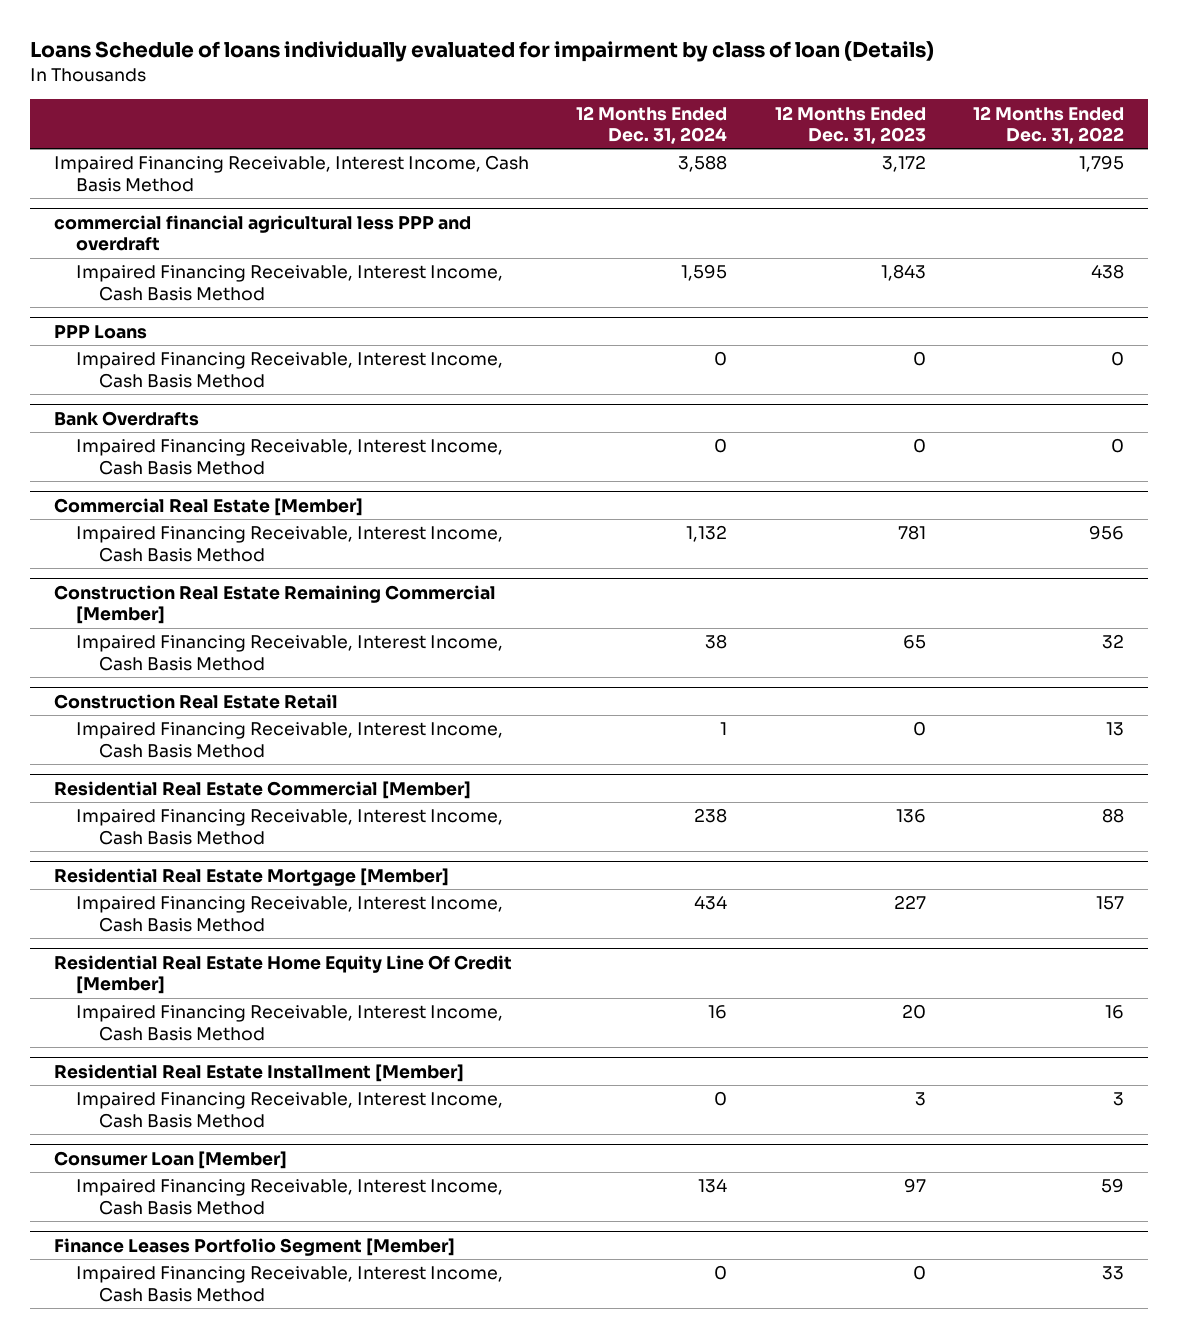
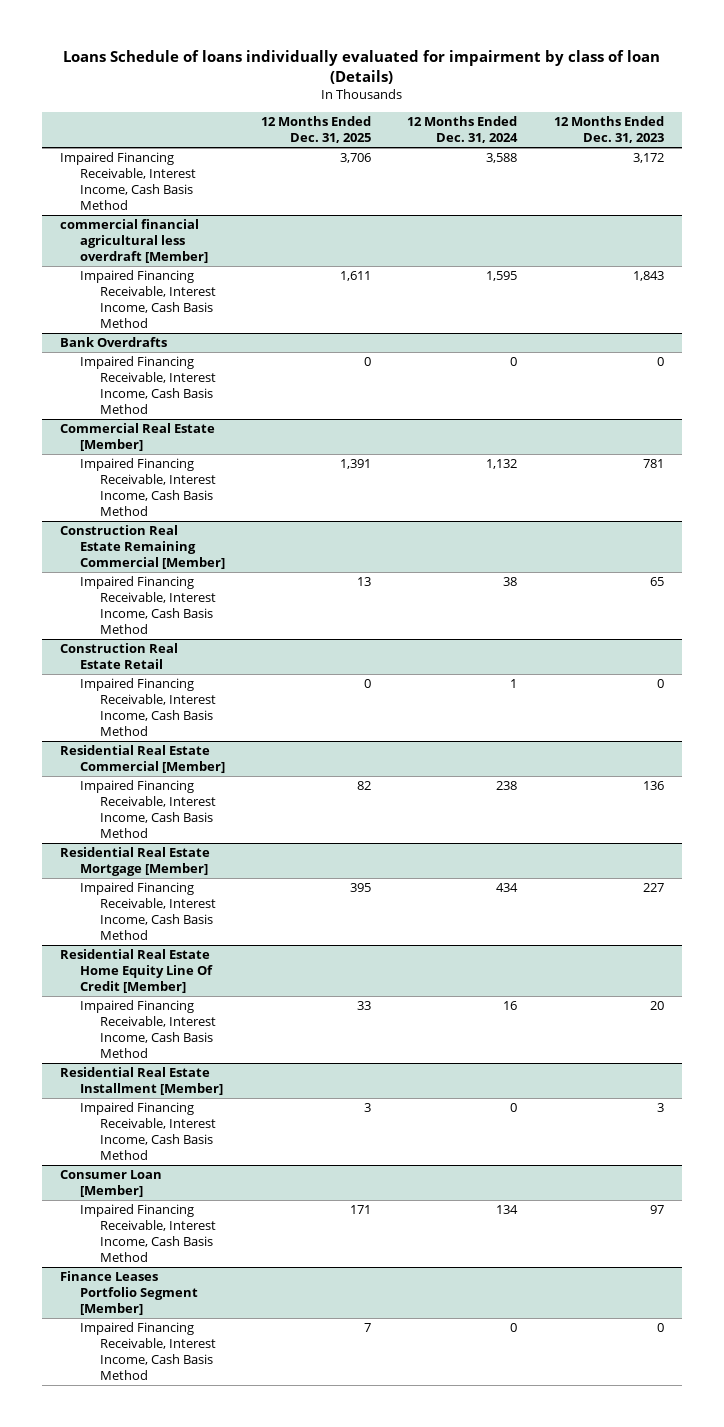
- | 12 Months Ended Dec. 31, 2024 | 12 Months Ended Dec. 31, 2023 | 12 Months Ended Dec. 31, 2022
+ | 12 Months Ended Dec. 31, 2025 | 12 Months Ended Dec. 31, 2024 | 12 Months Ended Dec. 31, 2023
- commercial financial agricultural less PPP and overdraft
+ commercial financial agricultural less overdraft [Member]
- PPP Loans
- Impaired Financing Receivable, Interest Income, Cash Basis Method | 0 | 0 | 0

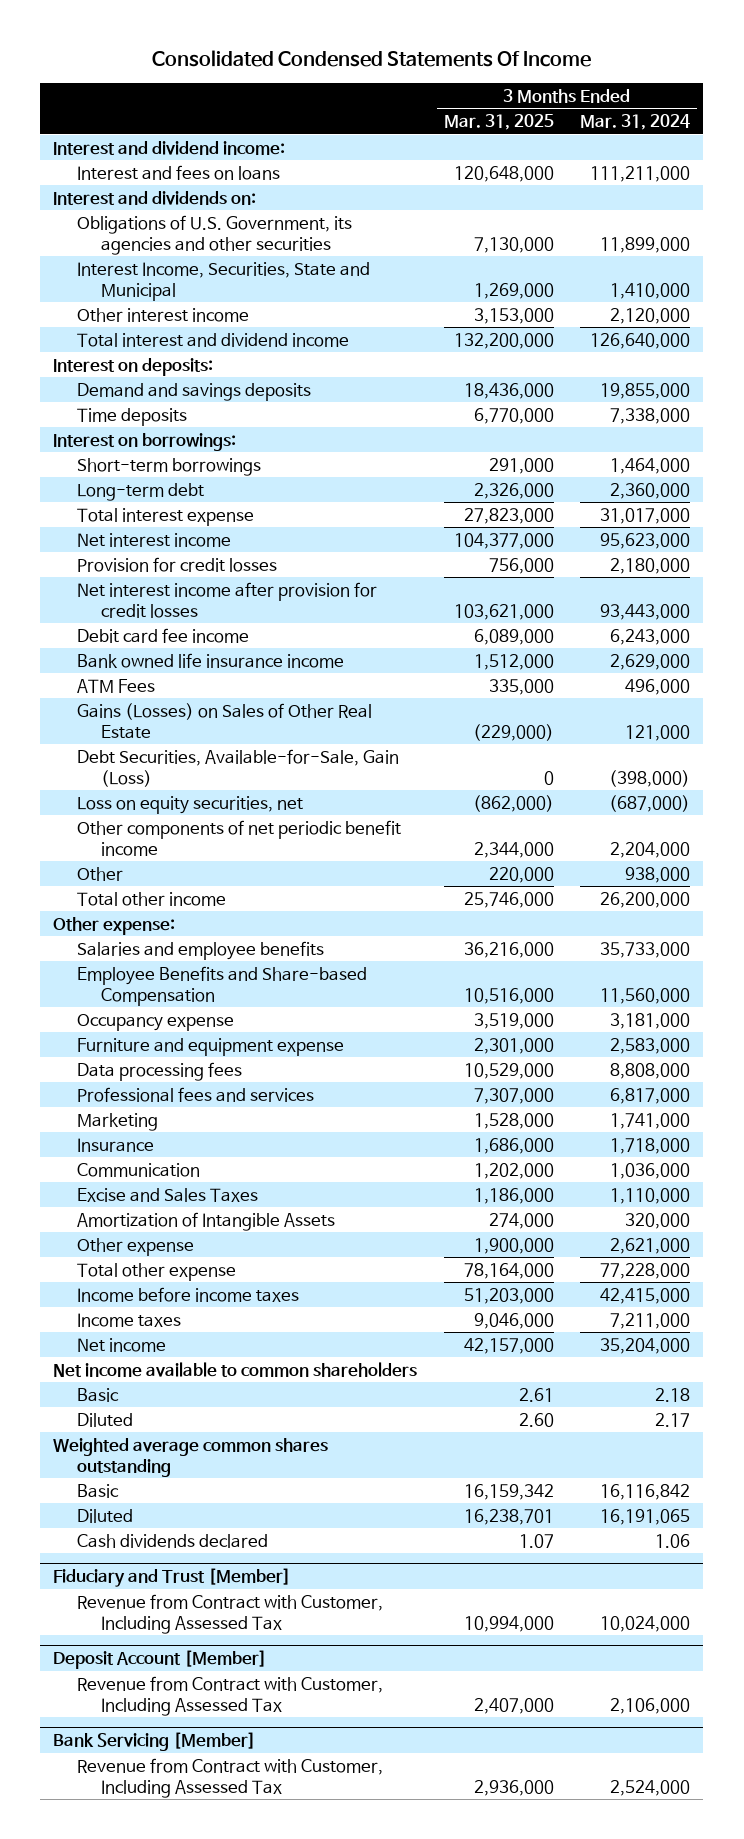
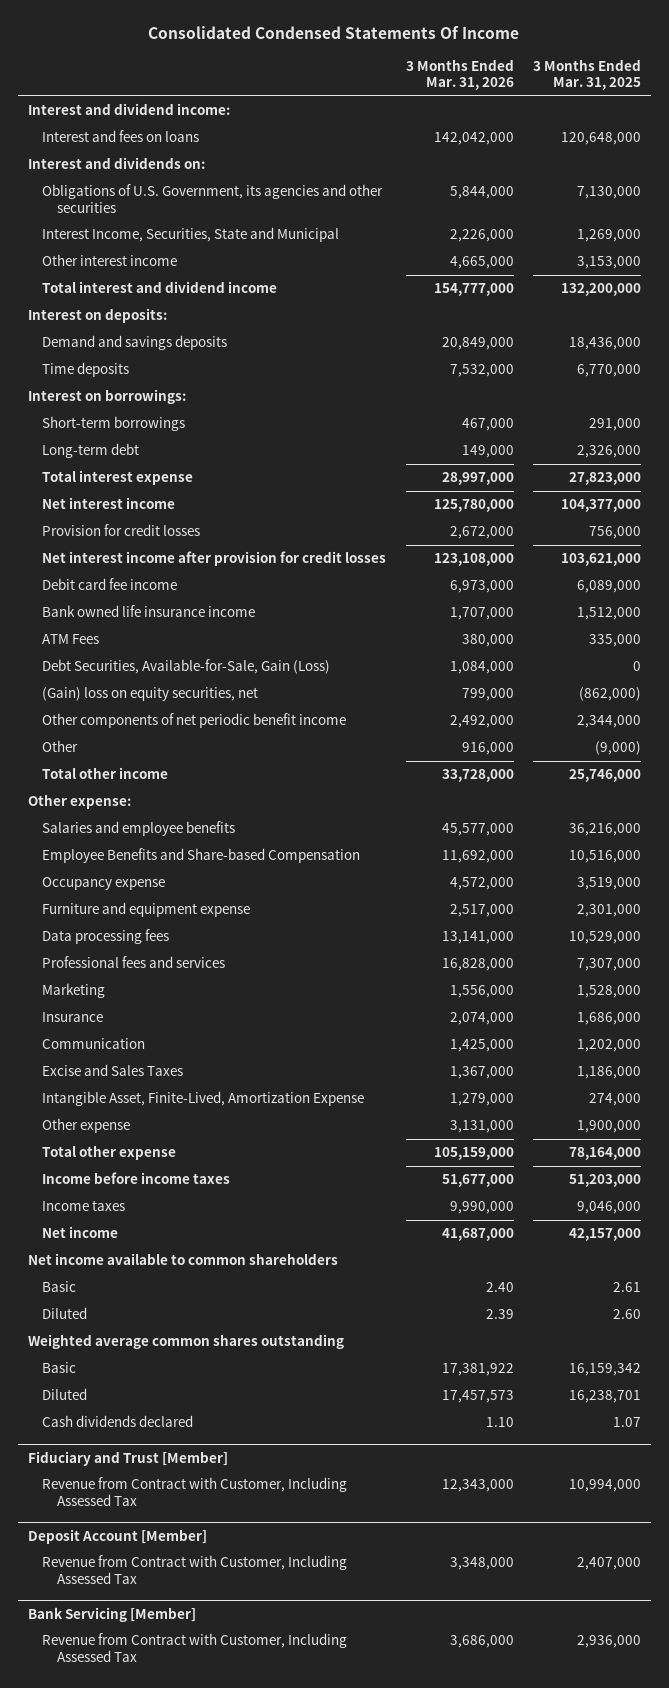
- | 3 Months Ended Mar. 31, 2025 | 3 Months Ended Mar. 31, 2024
+ | 3 Months Ended Mar. 31, 2026 | 3 Months Ended Mar. 31, 2025
- Gains (Losses) on Sales of Other Real Estate | (229,000) | 121,000
- Loss on equity securities, net | (862,000) | (687,000)
+ (Gain) loss on equity securities, net | 799,000 | (862,000)
- Other | 220,000 | 938,000
+ Other | 916,000 | (9,000)
- Amortization of Intangible Assets | 274,000 | 320,000
+ Intangible Asset, Finite-Lived, Amortization Expense | 1,279,000 | 274,000

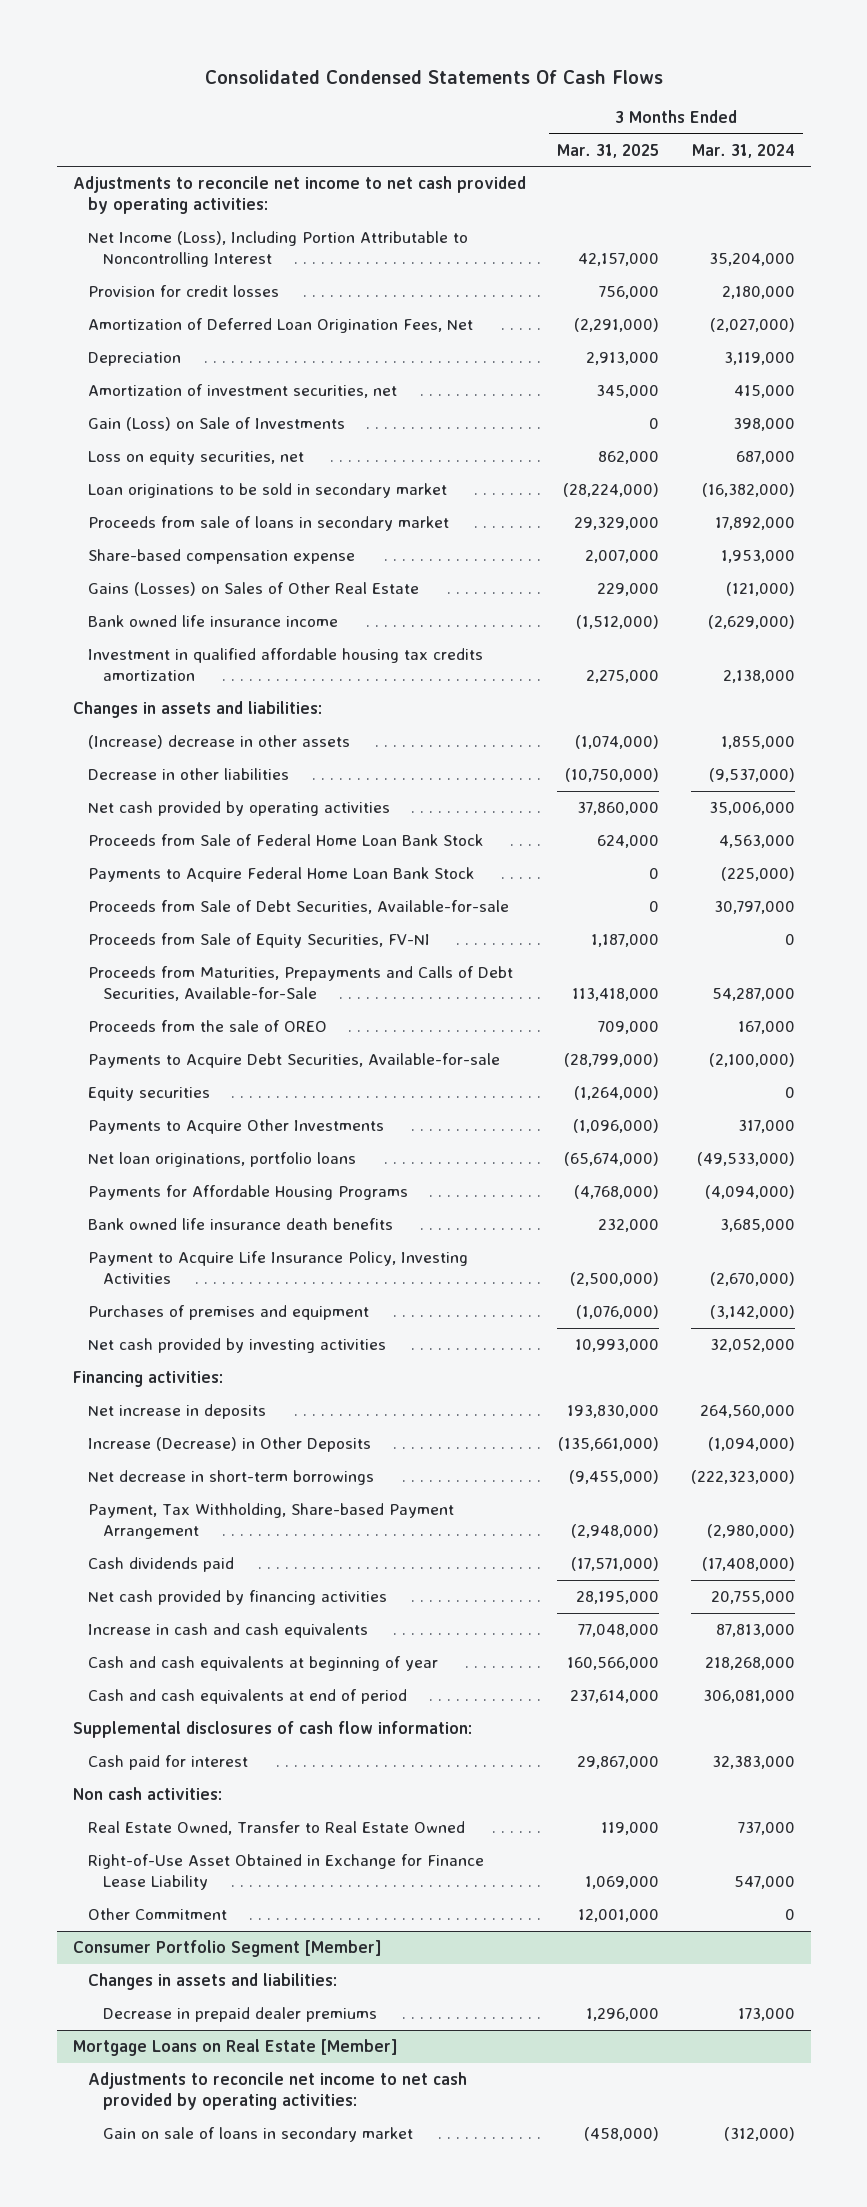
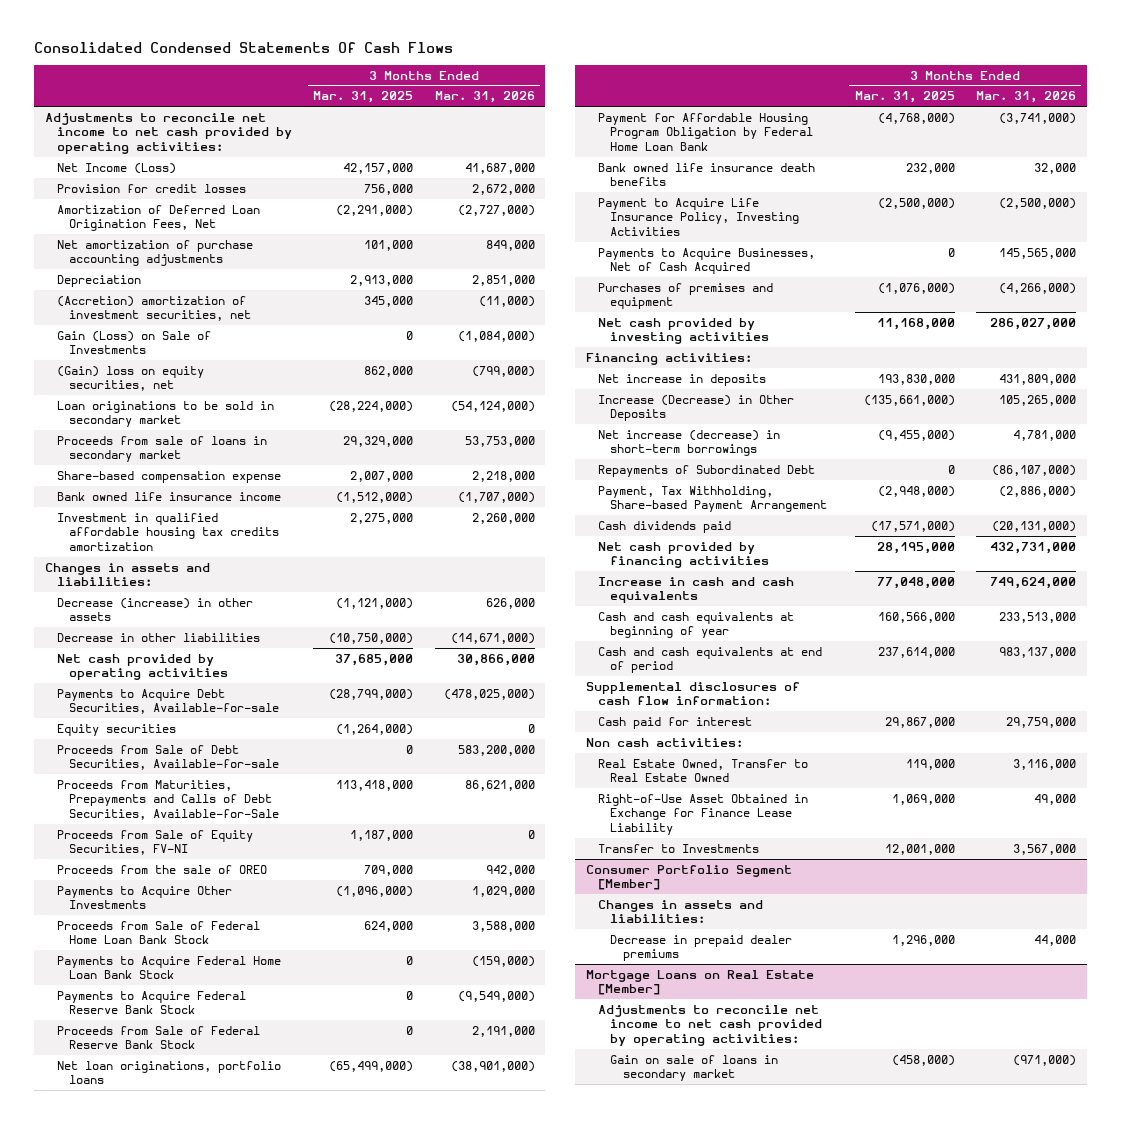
- | 3 Months Ended Mar. 31, 2025 | 3 Months Ended Mar. 31, 2024
+ | 3 Months Ended Mar. 31, 2025 | 3 Months Ended Mar. 31, 2026
- Net Income (Loss), Including Portion Attributable to Noncontrolling Interest | 42,157,000 | 35,204,000
+ Net Income (Loss) | 42,157,000 | 41,687,000
+ Net amortization of purchase accounting adjustments | 101,000 | 849,000
- Amortization of investment securities, net | 345,000 | 415,000
+ (Accretion) amortization of investment securities, net | 345,000 | (11,000)
- Loss on equity securities, net | 862,000 | 687,000
+ (Gain) loss on equity securities, net | 862,000 | (799,000)
- Gains (Losses) on Sales of Other Real Estate | 229,000 | (121,000)
- (Increase) decrease in other assets | (1,074,000) | 1,855,000
+ Decrease (increase) in other assets | (1,121,000) | 626,000
- Net cash provided by operating activities | 37,860,000 | 35,006,000
+ Net cash provided by operating activities | 37,685,000 | 30,866,000
moved up: Payments to Acquire Debt Securities, Available-for-sale | (28,799,000) | (478,025,000)
moved up: Equity securities | (1,264,000) | 0
moved down: Proceeds from Sale of Equity Securities, FV-NI | 1,187,000 | 0
- Net loan originations, portfolio loans | (65,674,000) | (49,533,000)
- Payments for Affordable Housing Programs | (4,768,000) | (4,094,000)
moved down: Proceeds from Sale of Federal Home Loan Bank Stock | 624,000 | 3,588,000
moved down: Payments to Acquire Federal Home Loan Bank Stock | 0 | (159,000)
+ Payments to Acquire Federal Reserve Bank Stock | 0 | (9,549,000)
+ Proceeds from Sale of Federal Reserve Bank Stock | 0 | 2,191,000
+ Net loan originations, portfolio loans | (65,499,000) | (38,901,000)
+ Payment for Affordable Housing Program Obligation by Federal Home Loan Bank | (4,768,000) | (3,741,000)
+ Payments to Acquire Businesses, Net of Cash Acquired | 0 | 145,565,000
- Net cash provided by investing activities | 10,993,000 | 32,052,000
+ Net cash provided by investing activities | 11,168,000 | 286,027,000
- Net decrease in short-term borrowings | (9,455,000) | (222,323,000)
+ Net increase (decrease) in short-term borrowings | (9,455,000) | 4,781,000
+ Repayments of Subordinated Debt | 0 | (86,107,000)
- Other Commitment | 12,001,000 | 0
+ Transfer to Investments | 12,001,000 | 3,567,000

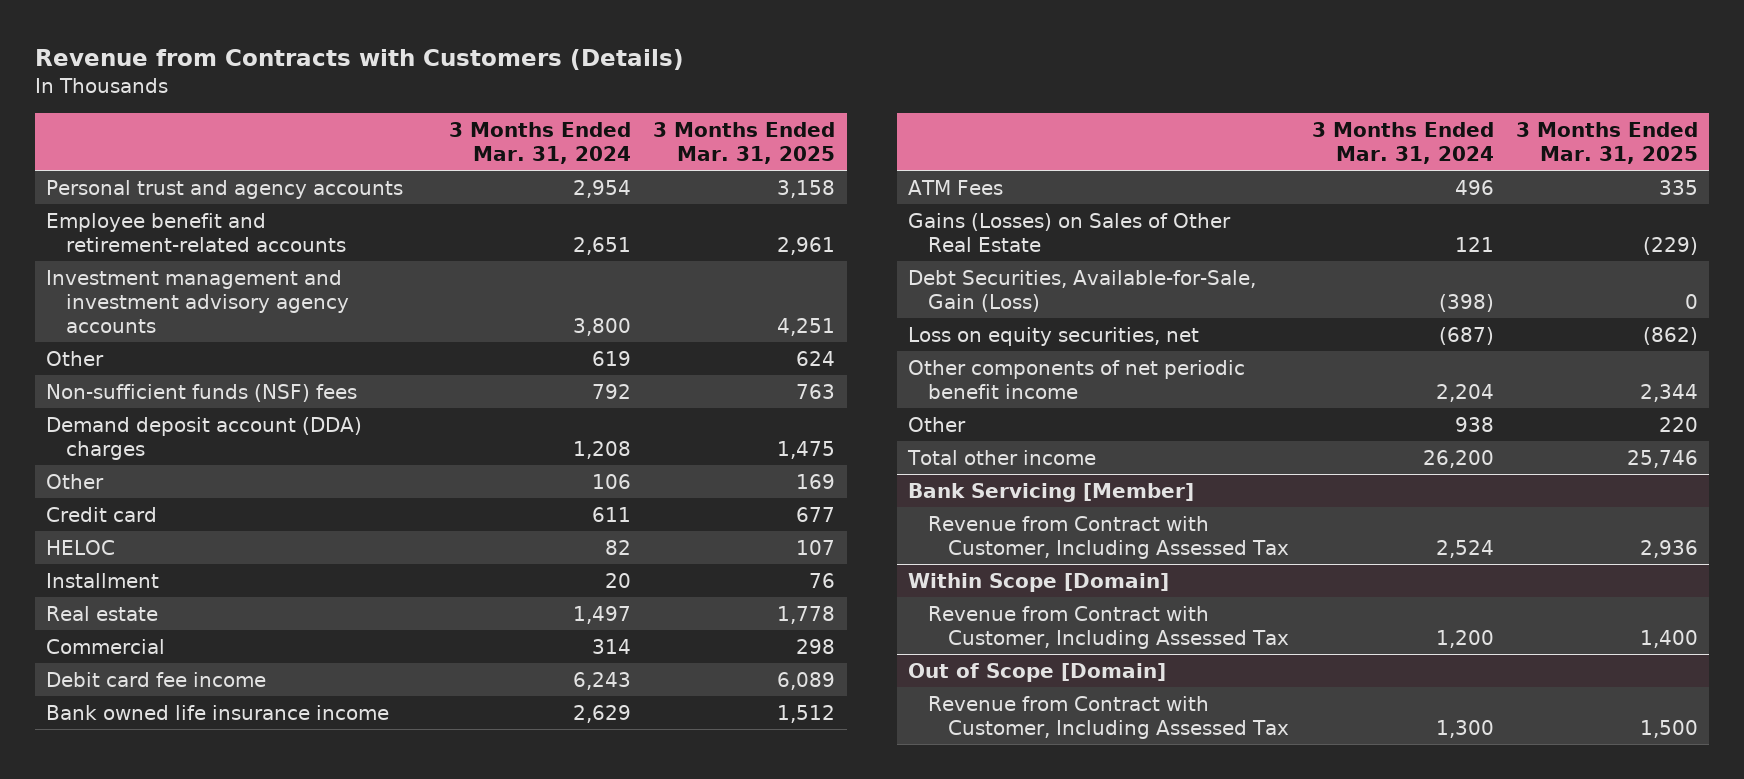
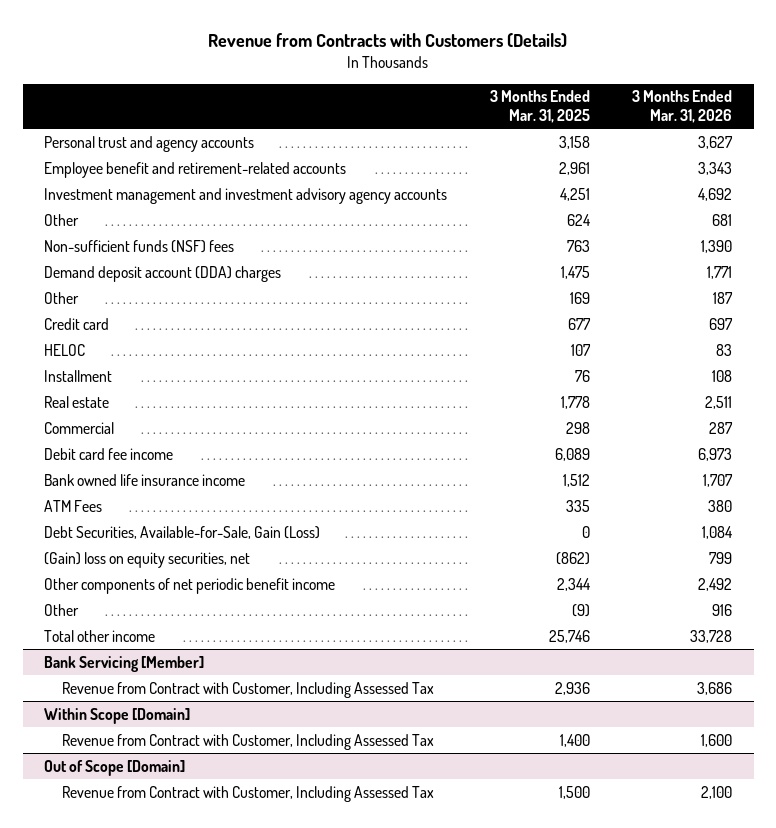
- | 3 Months Ended Mar. 31, 2024 | 3 Months Ended Mar. 31, 2025
+ | 3 Months Ended Mar. 31, 2025 | 3 Months Ended Mar. 31, 2026
- Gains (Losses) on Sales of Other Real Estate | 121 | (229)
- Loss on equity securities, net | (687) | (862)
+ (Gain) loss on equity securities, net | (862) | 799
- Other | 938 | 220
+ Other | (9) | 916

